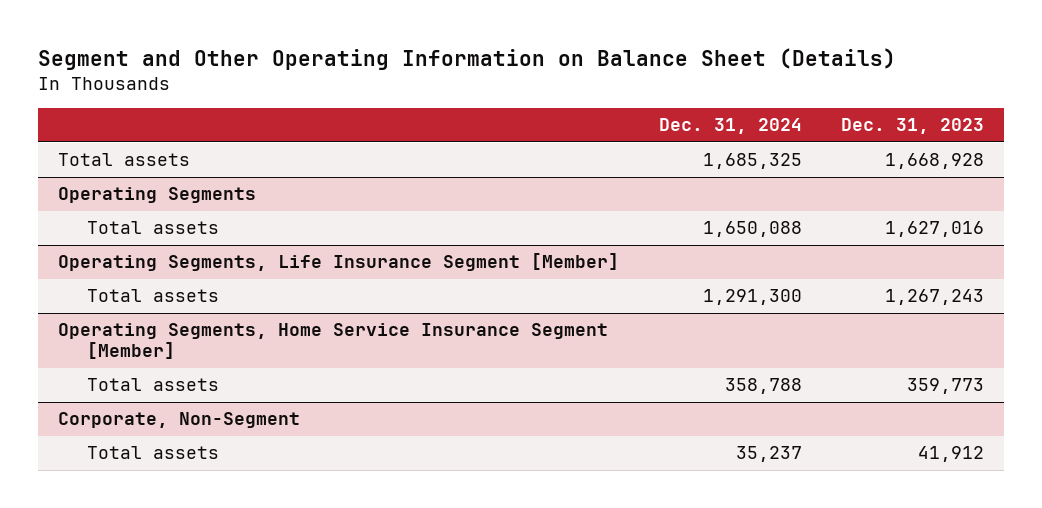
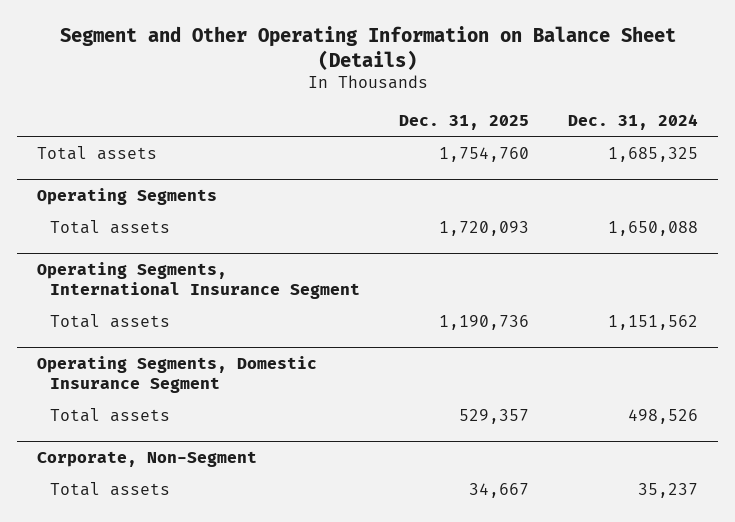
- | Dec. 31, 2024 | Dec. 31, 2023
+ | Dec. 31, 2025 | Dec. 31, 2024
- Operating Segments, Life Insurance Segment [Member]
- Total assets | 1,291,300 | 1,267,243
- Operating Segments, Home Service Insurance Segment [Member]
- Total assets | 358,788 | 359,773
+ Operating Segments, International Insurance Segment
+ Total assets | 1,190,736 | 1,151,562
+ Operating Segments, Domestic Insurance Segment
+ Total assets | 529,357 | 498,526

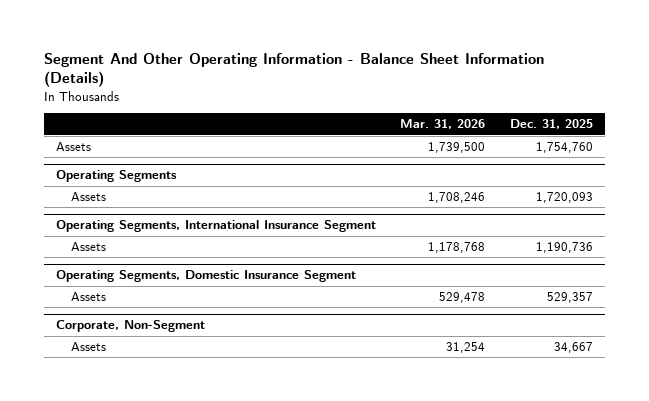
- Segment and Other Operating Information on Balance Sheet (Details)
+ Segment And Other Operating Information - Balance Sheet Information (Details)
- | Dec. 31, 2025 | Dec. 31, 2024
+ | Mar. 31, 2026 | Dec. 31, 2025
- Total assets | 1,754,760 | 1,685,325
+ Assets | 1,739,500 | 1,754,760
@ Operating Segments
- Total assets | 1,720,093 | 1,650,088
+ Assets | 1,708,246 | 1,720,093
@ Operating Segments, International Insurance Segment
- Total assets | 1,190,736 | 1,151,562
+ Assets | 1,178,768 | 1,190,736
@ Operating Segments, Domestic Insurance Segment
- Total assets | 529,357 | 498,526
+ Assets | 529,478 | 529,357
@ Corporate, Non-Segment
- Total assets | 34,667 | 35,237
+ Assets | 31,254 | 34,667

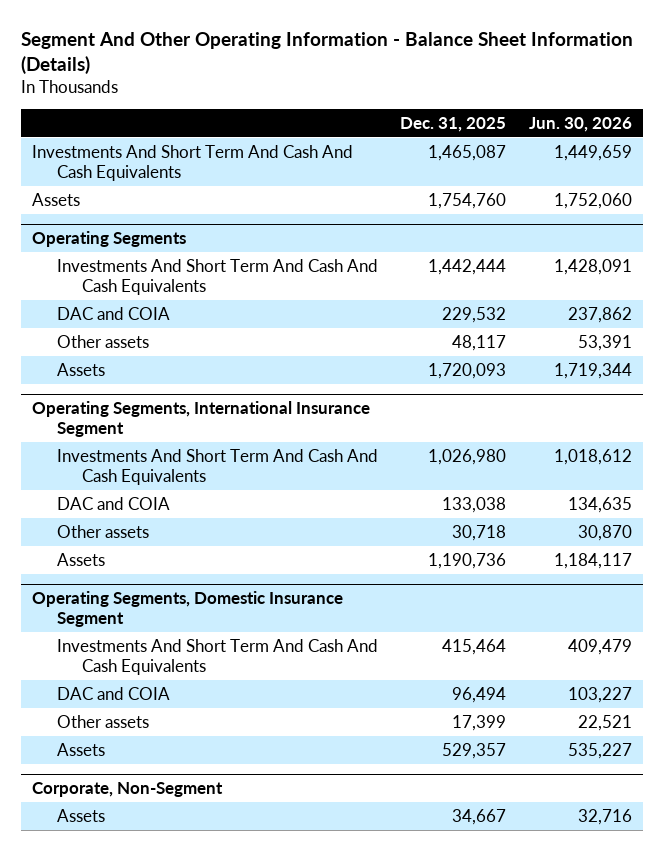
- | Mar. 31, 2026 | Dec. 31, 2025
+ | Dec. 31, 2025 | Jun. 30, 2026
+ Investments And Short Term And Cash And Cash Equivalents | 1,465,087 | 1,449,659
@ Operating Segments
+ Investments And Short Term And Cash And Cash Equivalents | 1,442,444 | 1,428,091
+ DAC and COIA | 229,532 | 237,862
+ Other assets | 48,117 | 53,391
@ Operating Segments, International Insurance Segment
+ Investments And Short Term And Cash And Cash Equivalents | 1,026,980 | 1,018,612
+ DAC and COIA | 133,038 | 134,635
+ Other assets | 30,718 | 30,870
@ Operating Segments, Domestic Insurance Segment
+ Investments And Short Term And Cash And Cash Equivalents | 415,464 | 409,479
+ DAC and COIA | 96,494 | 103,227
+ Other assets | 17,399 | 22,521

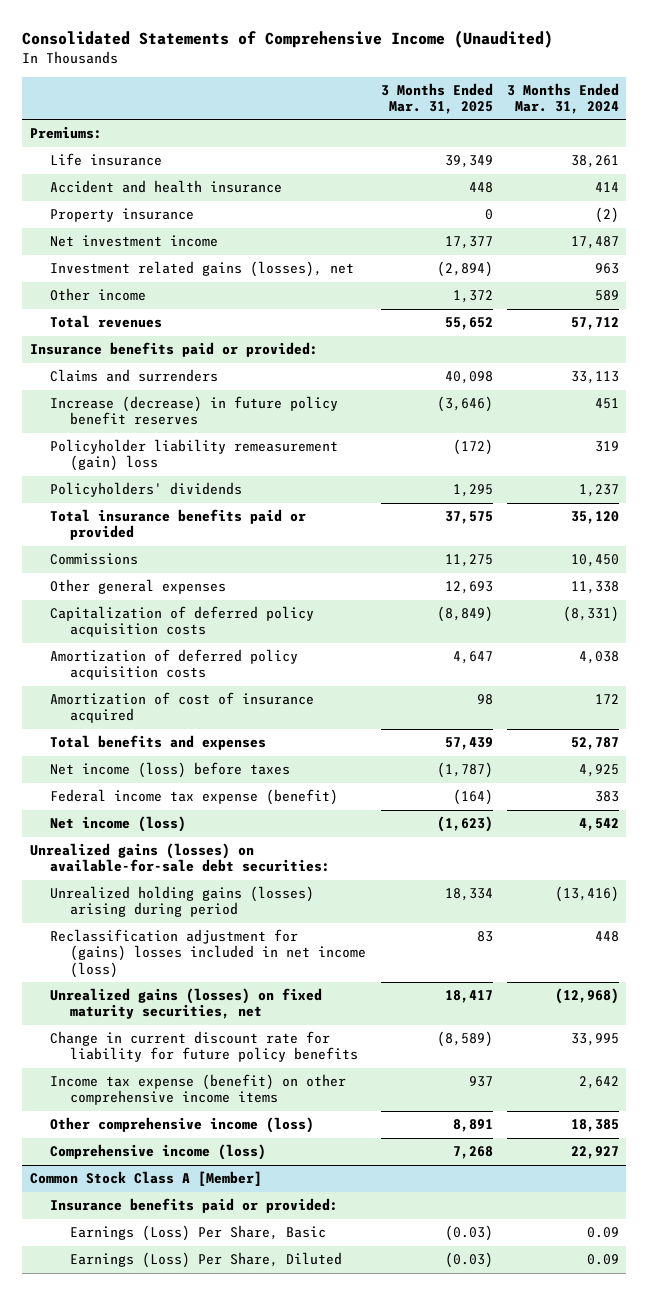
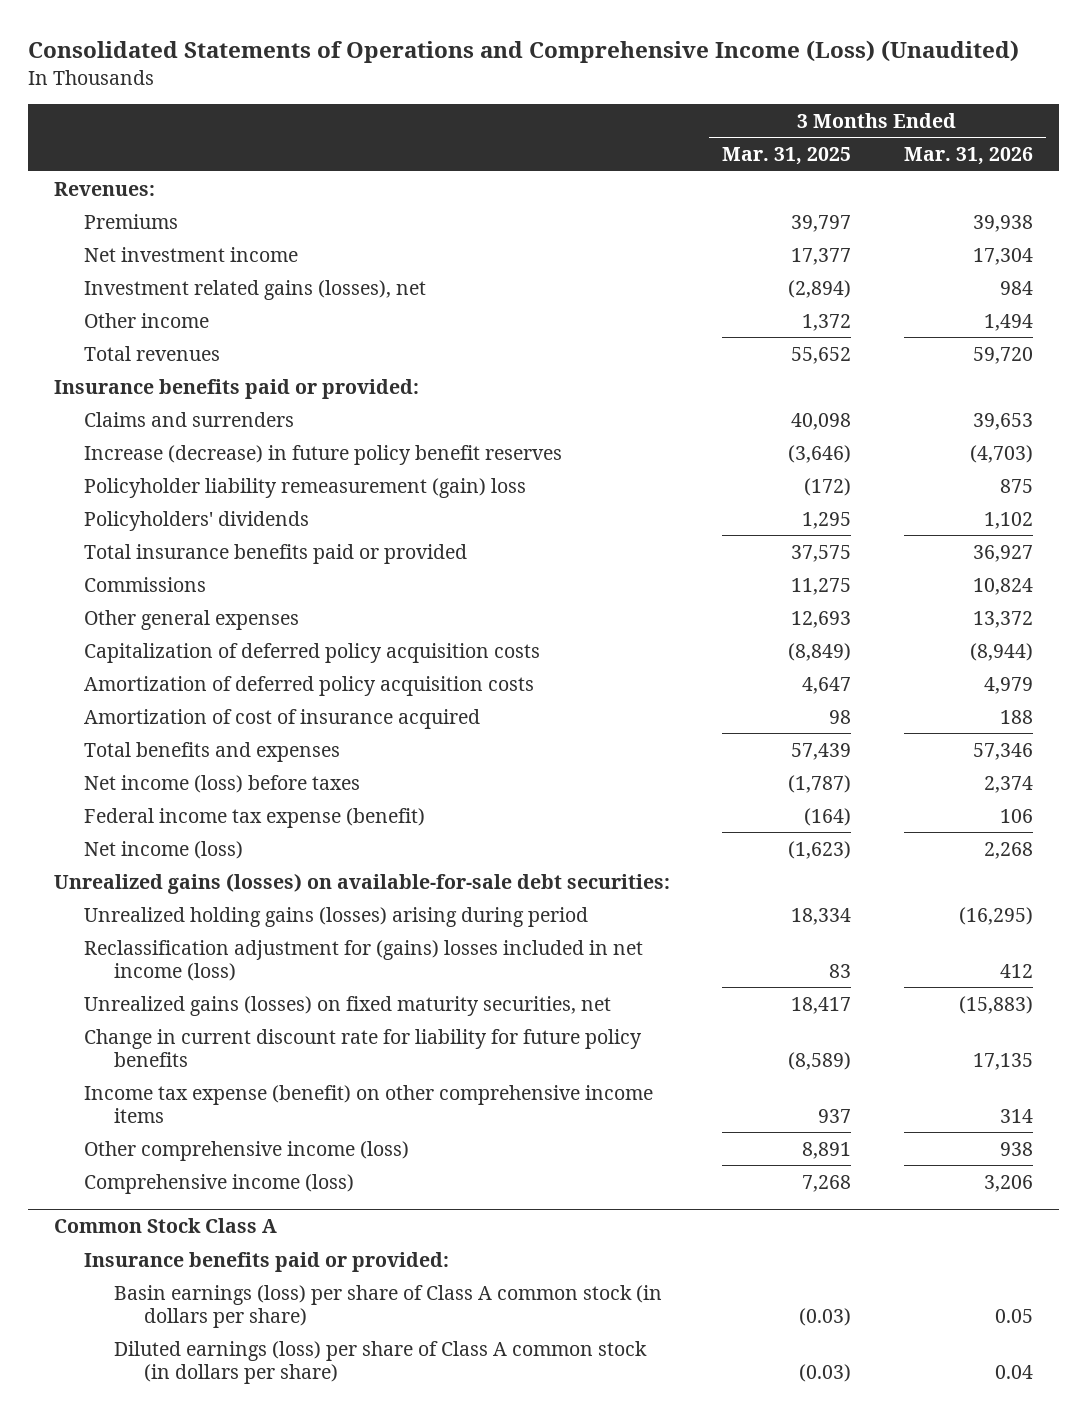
- Consolidated Statements of Comprehensive Income (Unaudited)
+ Consolidated Statements of Operations and Comprehensive Income (Loss) (Unaudited)
- | 3 Months Ended Mar. 31, 2025 | 3 Months Ended Mar. 31, 2024
+ | 3 Months Ended Mar. 31, 2025 | 3 Months Ended Mar. 31, 2026
- Premiums:
- Life insurance | 39,349 | 38,261
- Accident and health insurance | 448 | 414
- Property insurance | 0 | (2)
+ Revenues:
+ Premiums | 39,797 | 39,938
- Common Stock Class A [Member]
+ Common Stock Class A
- Earnings (Loss) Per Share, Basic | (0.03) | 0.09
- Earnings (Loss) Per Share, Diluted | (0.03) | 0.09
+ Basin earnings (loss) per share of Class A common stock (in dollars per share) | (0.03) | 0.05
+ Diluted earnings (loss) per share of Class A common stock (in dollars per share) | (0.03) | 0.04

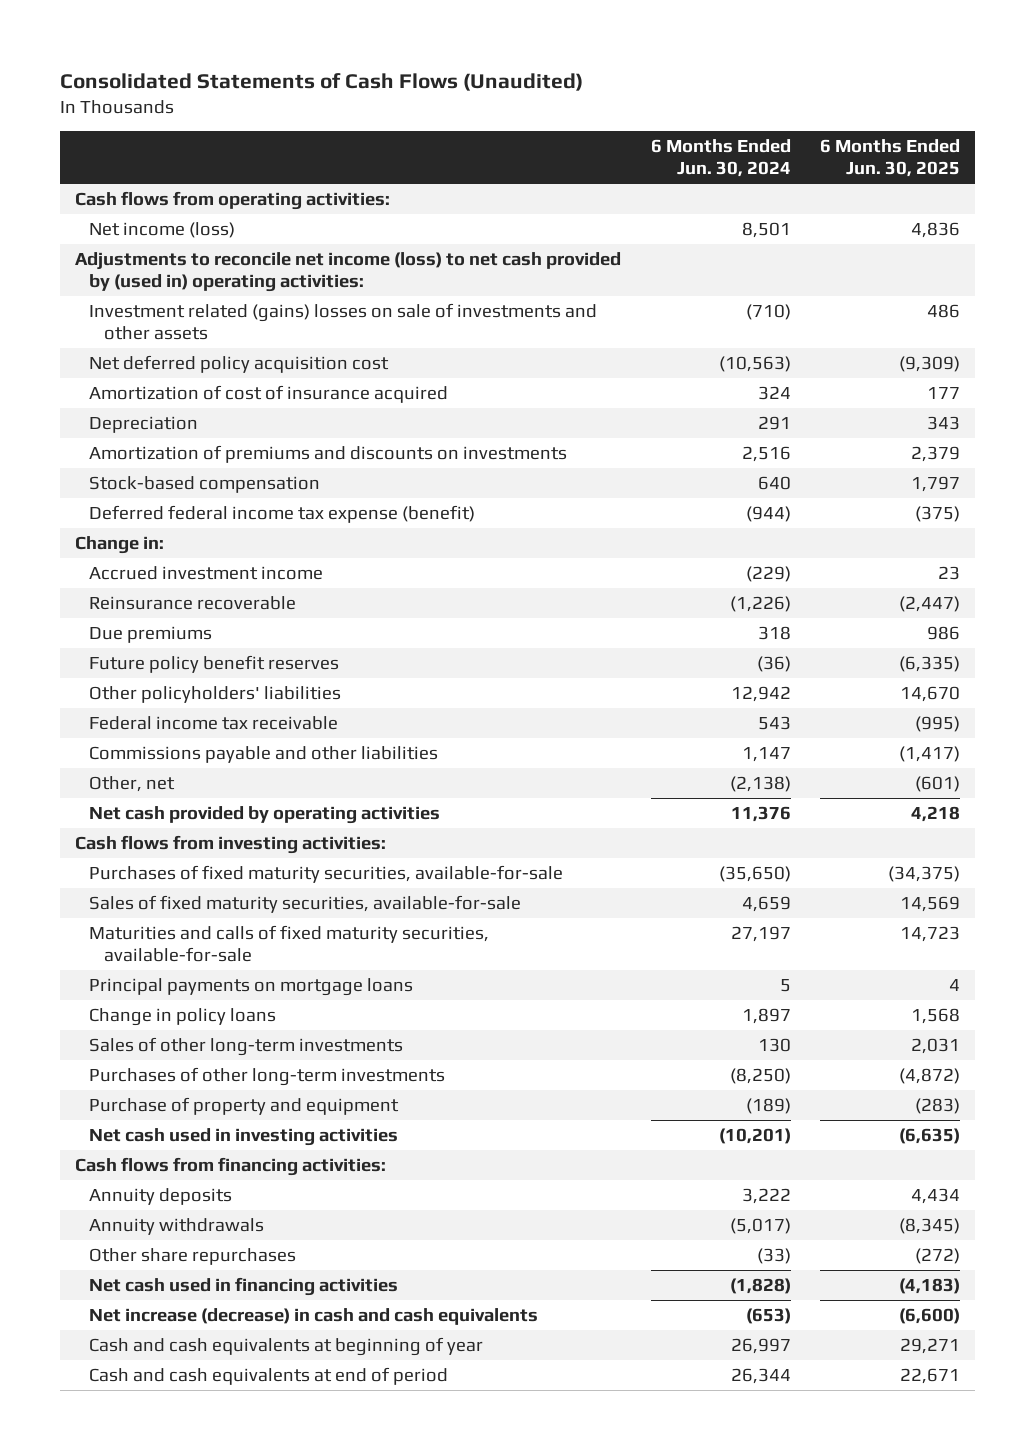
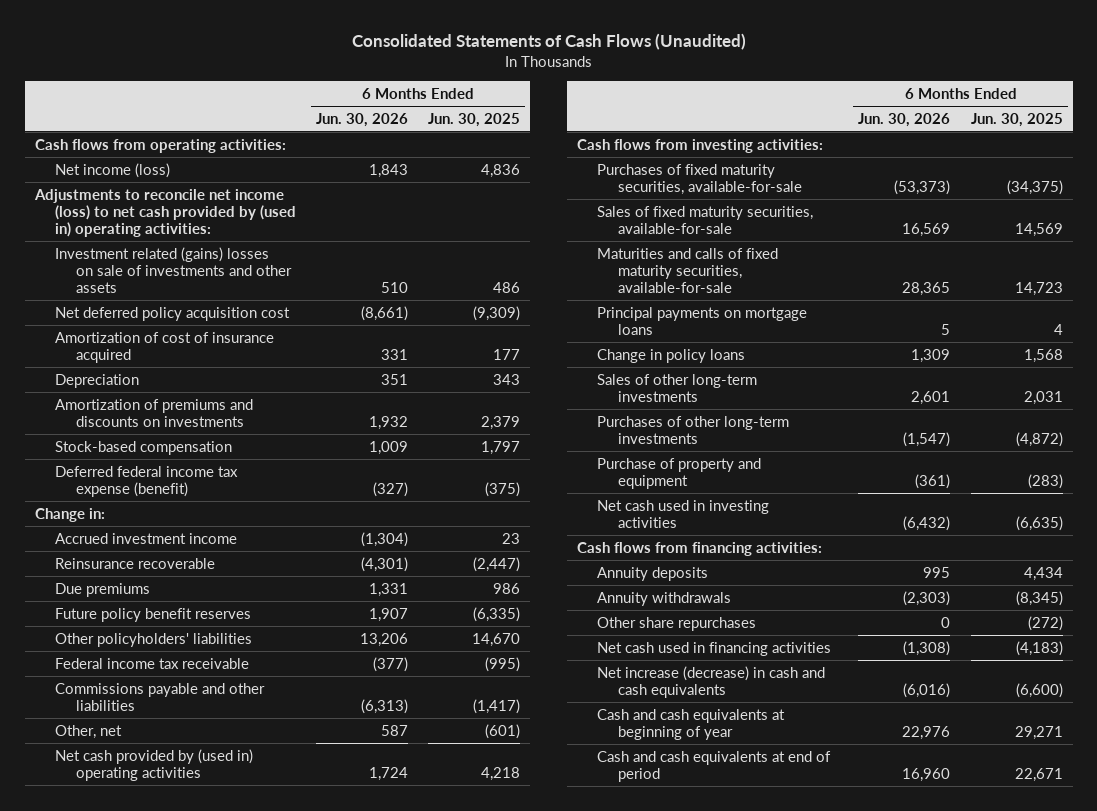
- | 6 Months Ended Jun. 30, 2024 | 6 Months Ended Jun. 30, 2025
+ | 6 Months Ended Jun. 30, 2026 | 6 Months Ended Jun. 30, 2025
- Net cash provided by operating activities | 11,376 | 4,218
+ Net cash provided by (used in) operating activities | 1,724 | 4,218

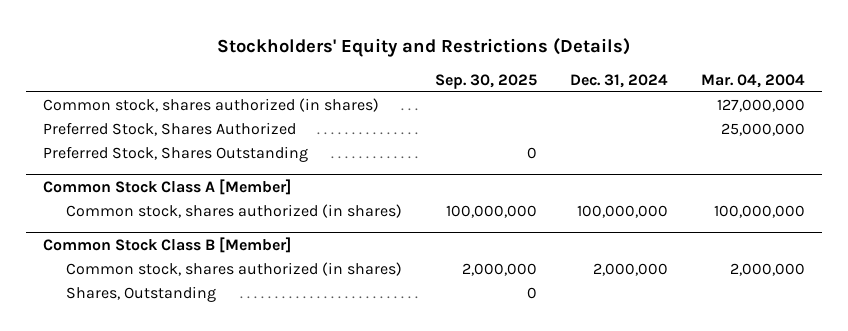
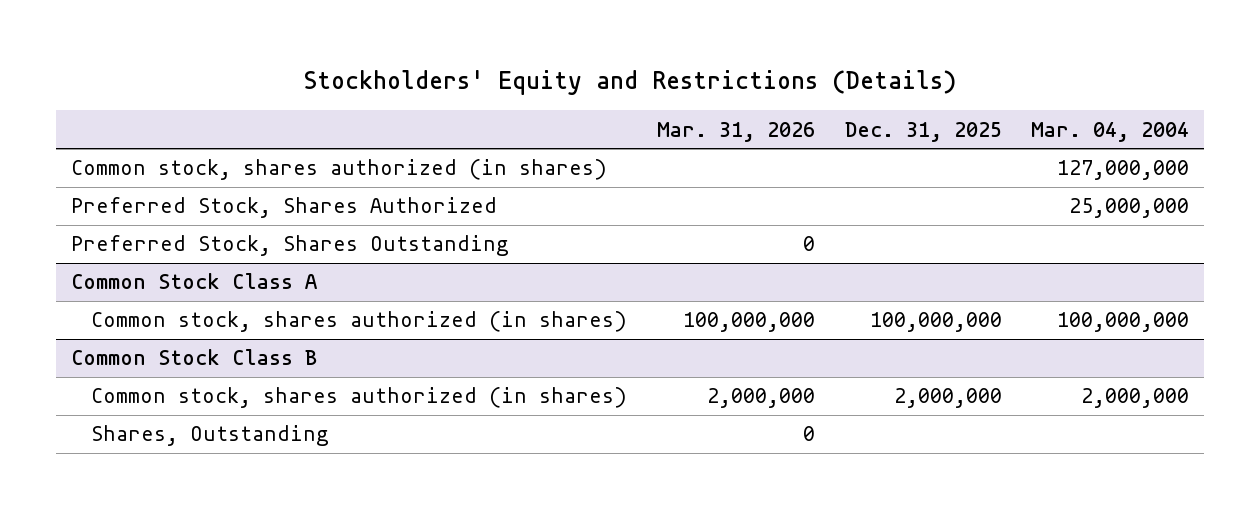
- | Sep. 30, 2025 | Dec. 31, 2024 | Mar. 04, 2004
+ | Mar. 31, 2026 | Dec. 31, 2025 | Mar. 04, 2004
- Common Stock Class A [Member]
+ Common Stock Class A
- Common Stock Class B [Member]
+ Common Stock Class B

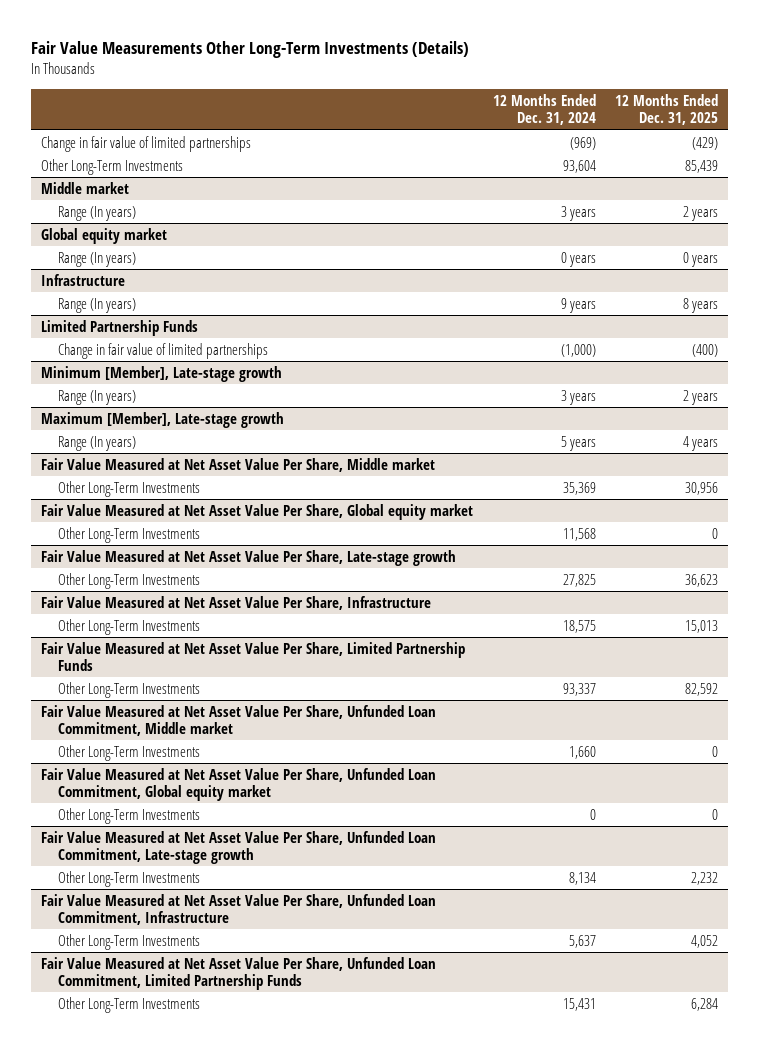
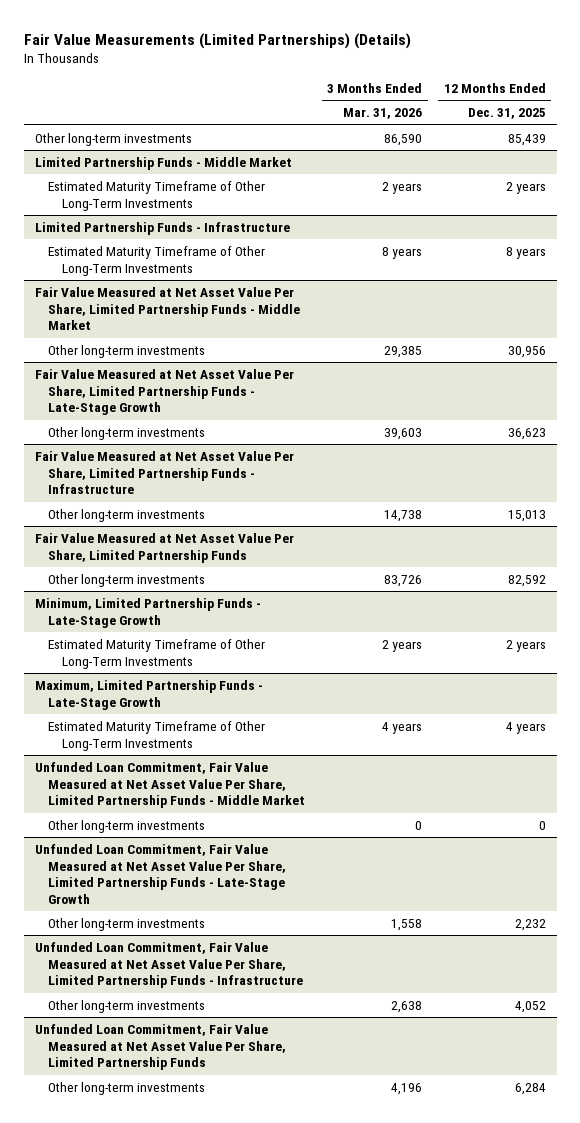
- Fair Value Measurements Other Long-Term Investments (Details)
+ Fair Value Measurements (Limited Partnerships) (Details)
- | 12 Months Ended Dec. 31, 2024 | 12 Months Ended Dec. 31, 2025
+ | 3 Months Ended Mar. 31, 2026 | 12 Months Ended Dec. 31, 2025
- Change in fair value of limited partnerships | (969) | (429)
- Other Long-Term Investments | 93,604 | 85,439
- Middle market
- Range (In years) | 3 years | 2 years
- Global equity market
- Range (In years) | 0 years | 0 years
- Infrastructure
- Range (In years) | 9 years | 8 years
- Limited Partnership Funds
- Change in fair value of limited partnerships | (1,000) | (400)
- Minimum [Member], Late-stage growth
- Range (In years) | 3 years | 2 years
- Maximum [Member], Late-stage growth
- Range (In years) | 5 years | 4 years
- Fair Value Measured at Net Asset Value Per Share, Middle market
- Other Long-Term Investments | 35,369 | 30,956
- Fair Value Measured at Net Asset Value Per Share, Global equity market
- Other Long-Term Investments | 11,568 | 0
- Fair Value Measured at Net Asset Value Per Share, Late-stage growth
- Other Long-Term Investments | 27,825 | 36,623
- Fair Value Measured at Net Asset Value Per Share, Infrastructure
- Other Long-Term Investments | 18,575 | 15,013
+ Other long-term investments | 86,590 | 85,439
+ Limited Partnership Funds - Middle Market
+ Estimated Maturity Timeframe of Other Long-Term Investments | 2 years | 2 years
+ Limited Partnership Funds - Infrastructure
+ Estimated Maturity Timeframe of Other Long-Term Investments | 8 years | 8 years
+ Fair Value Measured at Net Asset Value Per Share, Limited Partnership Funds - Middle Market
+ Other long-term investments | 29,385 | 30,956
+ Fair Value Measured at Net Asset Value Per Share, Limited Partnership Funds - Late-Stage Growth
+ Other long-term investments | 39,603 | 36,623
+ Fair Value Measured at Net Asset Value Per Share, Limited Partnership Funds - Infrastructure
+ Other long-term investments | 14,738 | 15,013
@ Fair Value Measured at Net Asset Value Per Share, Limited Partnership Funds
- Other Long-Term Investments | 93,337 | 82,592
- Fair Value Measured at Net Asset Value Per Share, Unfunded Loan Commitment, Middle market
- Other Long-Term Investments | 1,660 | 0
- Fair Value Measured at Net Asset Value Per Share, Unfunded Loan Commitment, Global equity market
- Other Long-Term Investments | 0 | 0
- Fair Value Measured at Net Asset Value Per Share, Unfunded Loan Commitment, Late-stage growth
- Other Long-Term Investments | 8,134 | 2,232
- Fair Value Measured at Net Asset Value Per Share, Unfunded Loan Commitment, Infrastructure
- Other Long-Term Investments | 5,637 | 4,052
- Fair Value Measured at Net Asset Value Per Share, Unfunded Loan Commitment, Limited Partnership Funds
- Other Long-Term Investments | 15,431 | 6,284
@ Fair Value Measured at Net Asset Value Per Share, Limited Partnership Funds
+ Other long-term investments | 83,726 | 82,592
+ Minimum, Limited Partnership Funds - Late-Stage Growth
+ Estimated Maturity Timeframe of Other Long-Term Investments | 2 years | 2 years
+ Maximum, Limited Partnership Funds - Late-Stage Growth
+ Estimated Maturity Timeframe of Other Long-Term Investments | 4 years | 4 years
+ Unfunded Loan Commitment, Fair Value Measured at Net Asset Value Per Share, Limited Partnership Funds - Middle Market
+ Other long-term investments | 0 | 0
+ Unfunded Loan Commitment, Fair Value Measured at Net Asset Value Per Share, Limited Partnership Funds - Late-Stage Growth
+ Other long-term investments | 1,558 | 2,232
+ Unfunded Loan Commitment, Fair Value Measured at Net Asset Value Per Share, Limited Partnership Funds - Infrastructure
+ Other long-term investments | 2,638 | 4,052
+ Unfunded Loan Commitment, Fair Value Measured at Net Asset Value Per Share, Limited Partnership Funds
+ Other long-term investments | 4,196 | 6,284

